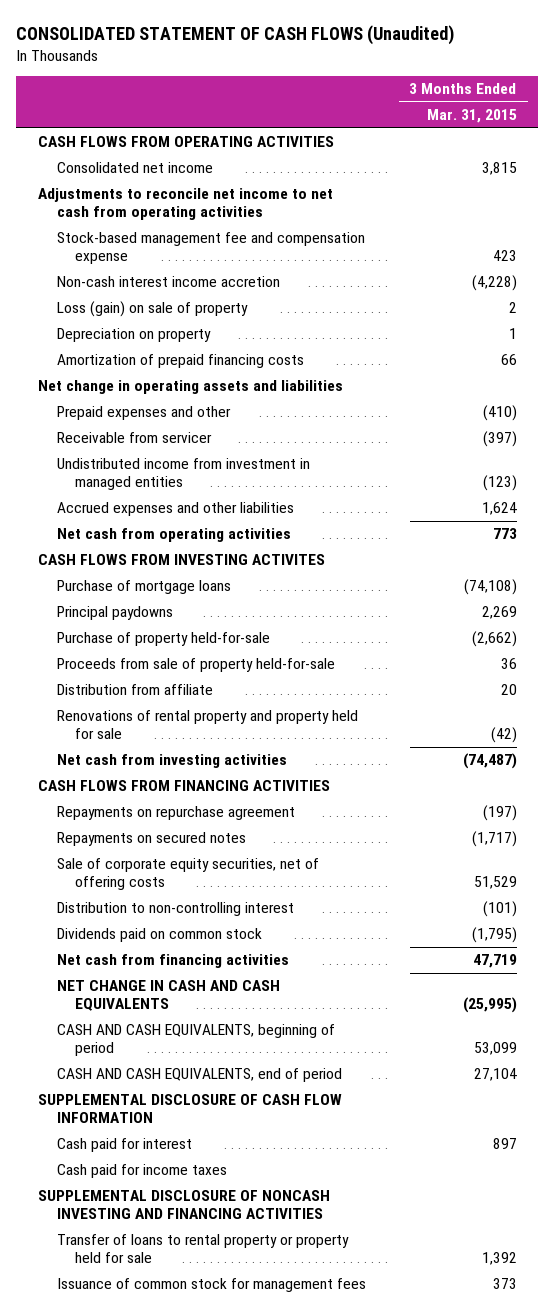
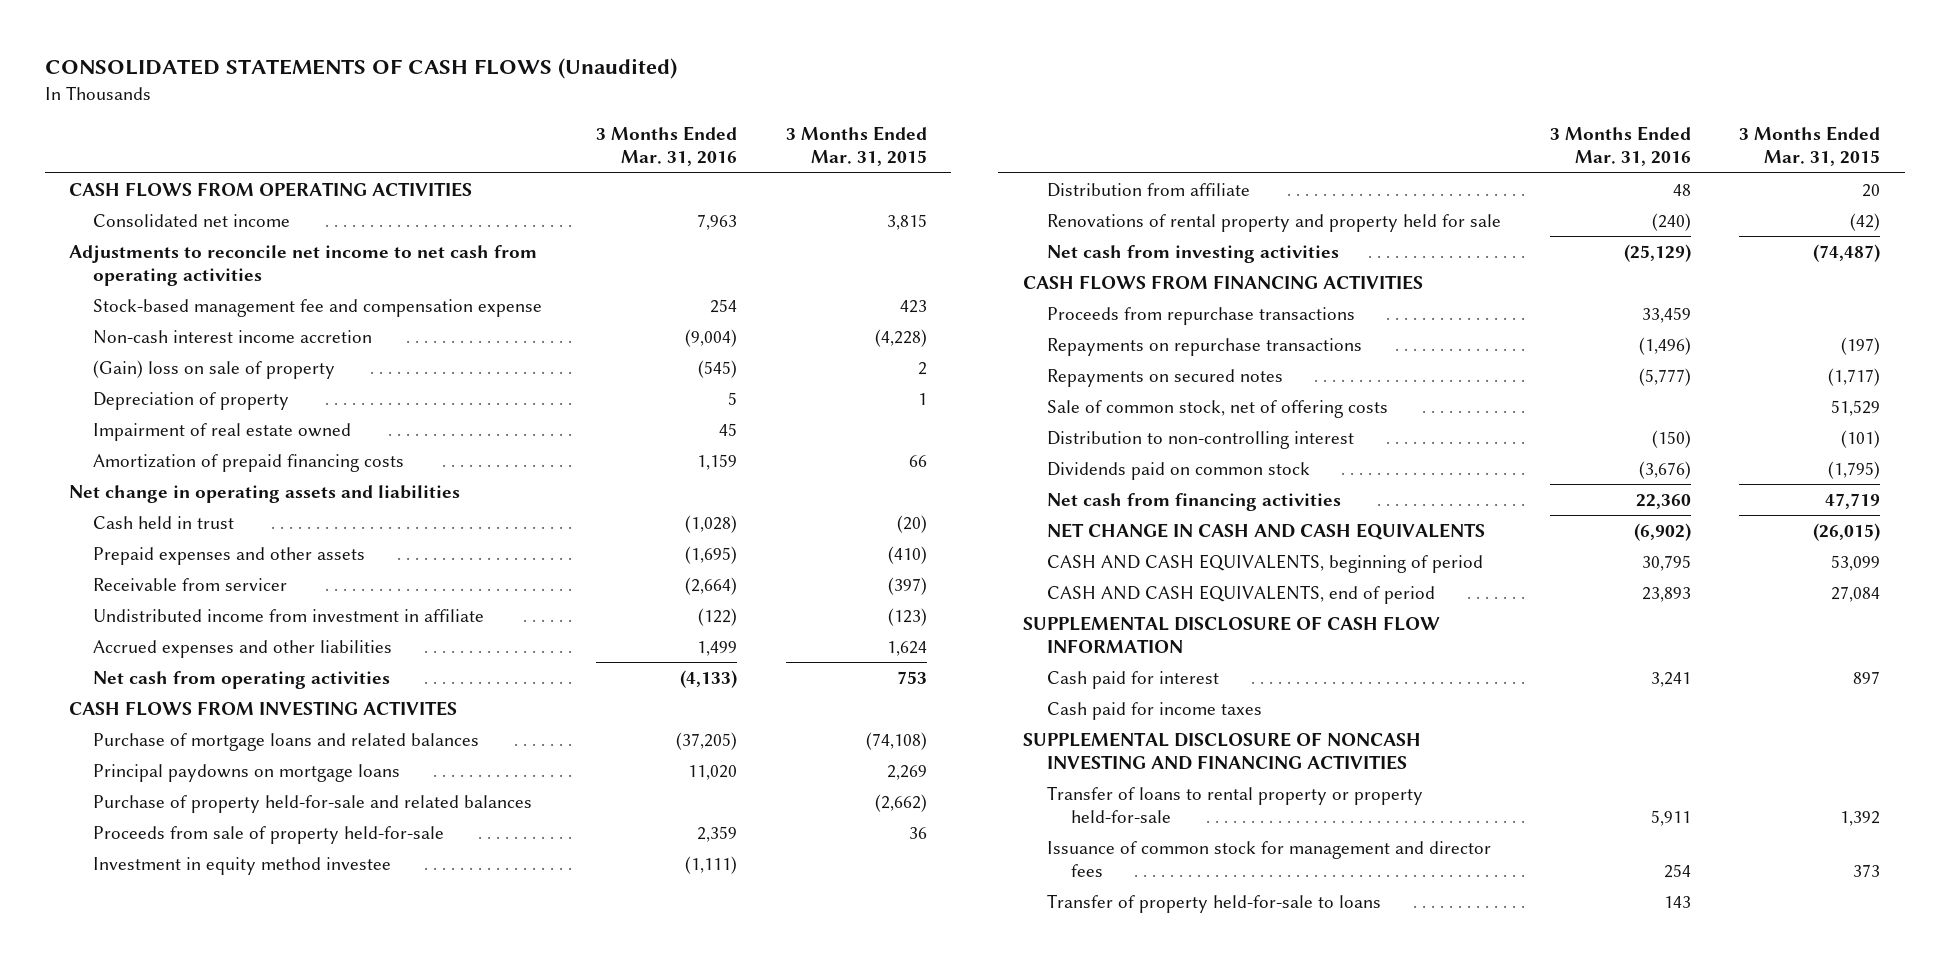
- CONSOLIDATED STATEMENT OF CASH FLOWS (Unaudited)
+ CONSOLIDATED STATEMENTS OF CASH FLOWS (Unaudited)
- | 3 Months Ended Mar. 31, 2015
+ | 3 Months Ended Mar. 31, 2016 | 3 Months Ended Mar. 31, 2015
- Loss (gain) on sale of property | 2
- Depreciation on property | 1
+ (Gain) loss on sale of property | (545) | 2
+ Depreciation of property | 5 | 1
+ Impairment of real estate owned | 45 |
- Prepaid expenses and other | (410)
+ Cash held in trust | (1,028) | (20)
+ Prepaid expenses and other assets | (1,695) | (410)
- Undistributed income from investment in managed entities | (123)
+ Undistributed income from investment in affiliate | (122) | (123)
- Net cash from operating activities | 773
+ Net cash from operating activities | (4,133) | 753
- Purchase of mortgage loans | (74,108)
- Principal paydowns | 2,269
- Purchase of property held-for-sale | (2,662)
+ Purchase of mortgage loans and related balances | (37,205) | (74,108)
+ Principal paydowns on mortgage loans | 11,020 | 2,269
+ Purchase of property held-for-sale and related balances | | (2,662)
+ Investment in equity method investee | (1,111) |
- Repayments on repurchase agreement | (197)
+ Proceeds from repurchase transactions | 33,459 |
+ Repayments on repurchase transactions | (1,496) | (197)
- Sale of corporate equity securities, net of offering costs | 51,529
+ Sale of common stock, net of offering costs | | 51,529
- NET CHANGE IN CASH AND CASH EQUIVALENTS | (25,995)
+ NET CHANGE IN CASH AND CASH EQUIVALENTS | (6,902) | (26,015)
- CASH AND CASH EQUIVALENTS, end of period | 27,104
+ CASH AND CASH EQUIVALENTS, end of period | 23,893 | 27,084
- Transfer of loans to rental property or property held for sale | 1,392
- Issuance of common stock for management fees | 373
+ Transfer of loans to rental property or property held-for-sale | 5,911 | 1,392
+ Issuance of common stock for management and director fees | 254 | 373
+ Transfer of property held-for-sale to loans | 143 |

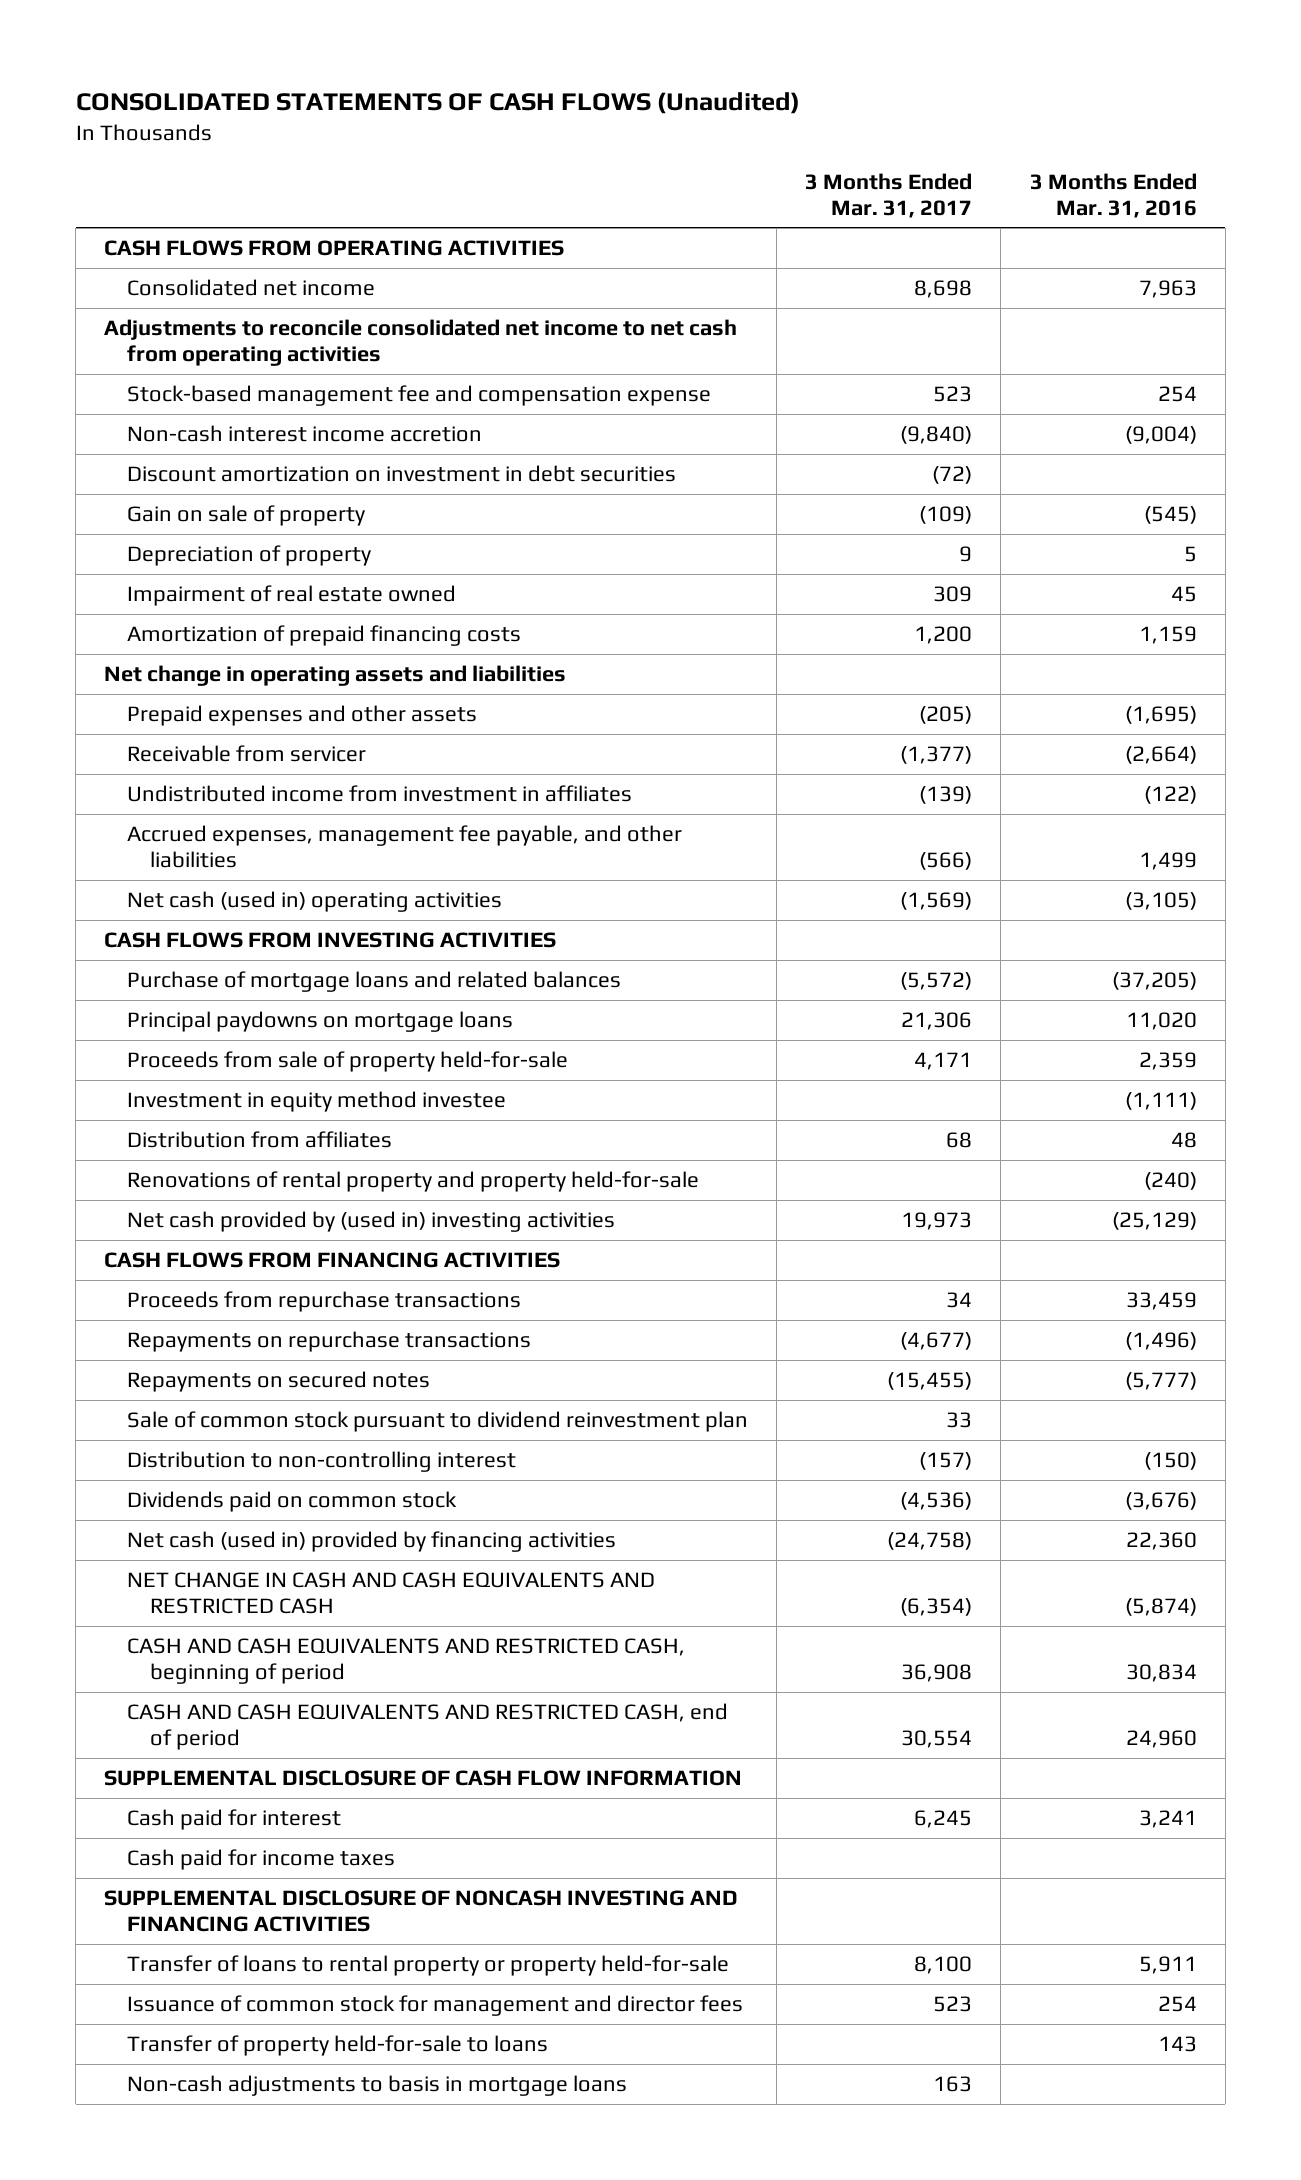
- | 3 Months Ended Mar. 31, 2016 | 3 Months Ended Mar. 31, 2015
+ | 3 Months Ended Mar. 31, 2017 | 3 Months Ended Mar. 31, 2016
- Adjustments to reconcile net income to net cash from operating activities
+ Adjustments to reconcile consolidated net income to net cash from operating activities
- (Gain) loss on sale of property | (545) | 2
+ Discount amortization on investment in debt securities | (72) |
+ Gain on sale of property | (109) | (545)
- Cash held in trust | (1,028) | (20)
- Undistributed income from investment in affiliate | (122) | (123)
- Accrued expenses and other liabilities | 1,499 | 1,624
- Net cash from operating activities | (4,133) | 753
- CASH FLOWS FROM INVESTING ACTIVITES
+ Undistributed income from investment in affiliates | (139) | (122)
+ Accrued expenses, management fee payable, and other liabilities | (566) | 1,499
+ Net cash (used in) operating activities | (1,569) | (3,105)
+ CASH FLOWS FROM INVESTING ACTIVITIES
- Purchase of property held-for-sale and related balances | | (2,662)
- Distribution from affiliate | 48 | 20
- Renovations of rental property and property held for sale | (240) | (42)
- Net cash from investing activities | (25,129) | (74,487)
+ Distribution from affiliates | 68 | 48
+ Renovations of rental property and property held-for-sale | | (240)
+ Net cash provided by (used in) investing activities | 19,973 | (25,129)
- Sale of common stock, net of offering costs | | 51,529
+ Sale of common stock pursuant to dividend reinvestment plan | 33 |
- Net cash from financing activities | 22,360 | 47,719
- NET CHANGE IN CASH AND CASH EQUIVALENTS | (6,902) | (26,015)
- CASH AND CASH EQUIVALENTS, beginning of period | 30,795 | 53,099
- CASH AND CASH EQUIVALENTS, end of period | 23,893 | 27,084
+ Net cash (used in) provided by financing activities | (24,758) | 22,360
+ NET CHANGE IN CASH AND CASH EQUIVALENTS AND RESTRICTED CASH | (6,354) | (5,874)
+ CASH AND CASH EQUIVALENTS AND RESTRICTED CASH, beginning of period | 36,908 | 30,834
+ CASH AND CASH EQUIVALENTS AND RESTRICTED CASH, end of period | 30,554 | 24,960
+ Non-cash adjustments to basis in mortgage loans | 163 |

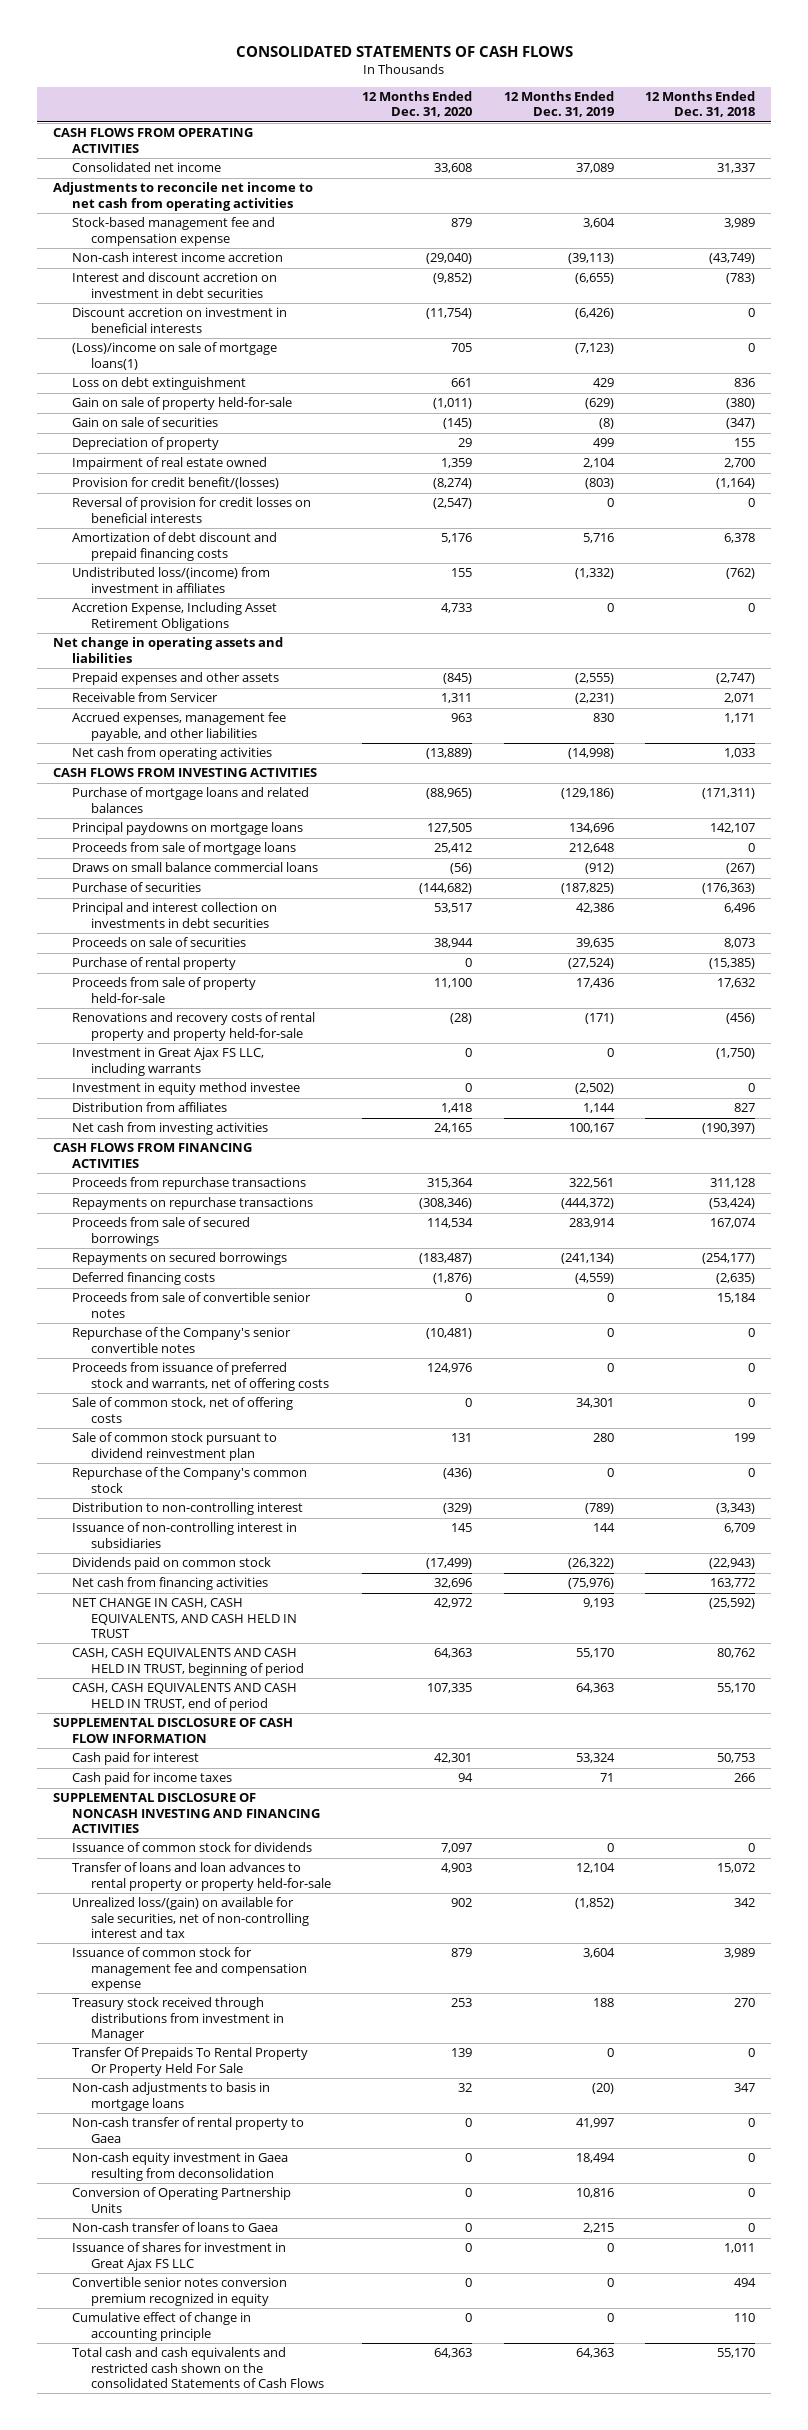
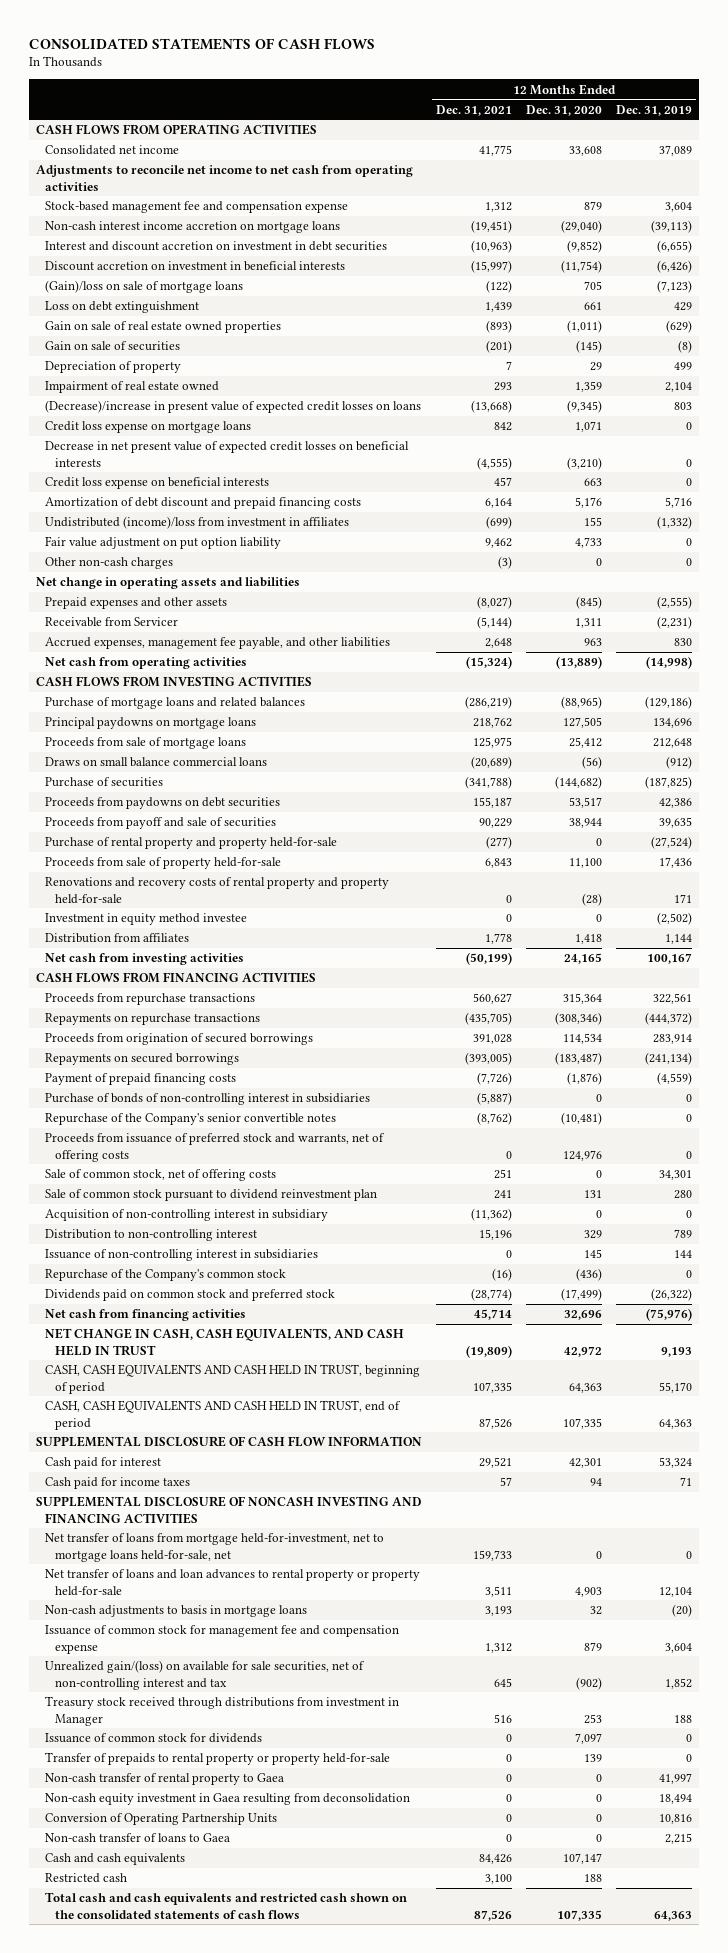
- | 12 Months Ended Dec. 31, 2020 | 12 Months Ended Dec. 31, 2019 | 12 Months Ended Dec. 31, 2018
+ | 12 Months Ended Dec. 31, 2021 | 12 Months Ended Dec. 31, 2020 | 12 Months Ended Dec. 31, 2019
- Non-cash interest income accretion | (29,040) | (39,113) | (43,749)
+ Non-cash interest income accretion on mortgage loans | (19,451) | (29,040) | (39,113)
- (Loss)/income on sale of mortgage loans(1) | 705 | (7,123) | 0
+ (Gain)/loss on sale of mortgage loans | (122) | 705 | (7,123)
- Gain on sale of property held-for-sale | (1,011) | (629) | (380)
+ Gain on sale of real estate owned properties | (893) | (1,011) | (629)
- Provision for credit benefit/(losses) | (8,274) | (803) | (1,164)
- Reversal of provision for credit losses on beneficial interests | (2,547) | 0 | 0
+ (Decrease)/increase in present value of expected credit losses on loans | (13,668) | (9,345) | 803
+ Credit loss expense on mortgage loans | 842 | 1,071 | 0
+ Decrease in net present value of expected credit losses on beneficial interests | (4,555) | (3,210) | 0
+ Credit loss expense on beneficial interests | 457 | 663 | 0
- Undistributed loss/(income) from investment in affiliates | 155 | (1,332) | (762)
- Accretion Expense, Including Asset Retirement Obligations | 4,733 | 0 | 0
+ Undistributed (income)/loss from investment in affiliates | (699) | 155 | (1,332)
+ Fair value adjustment on put option liability | 9,462 | 4,733 | 0
+ Other non-cash charges | (3) | 0 | 0
- Principal and interest collection on investments in debt securities | 53,517 | 42,386 | 6,496
- Proceeds on sale of securities | 38,944 | 39,635 | 8,073
- Purchase of rental property | 0 | (27,524) | (15,385)
+ Proceeds from paydowns on debt securities | 155,187 | 53,517 | 42,386
+ Proceeds from payoff and sale of securities | 90,229 | 38,944 | 39,635
+ Purchase of rental property and property held-for-sale | (277) | 0 | (27,524)
- Renovations and recovery costs of rental property and property held-for-sale | (28) | (171) | (456)
- Investment in Great Ajax FS LLC, including warrants | 0 | 0 | (1,750)
+ Renovations and recovery costs of rental property and property held-for-sale | 0 | (28) | 171
- Proceeds from sale of secured borrowings | 114,534 | 283,914 | 167,074
+ Proceeds from origination of secured borrowings | 391,028 | 114,534 | 283,914
- Deferred financing costs | (1,876) | (4,559) | (2,635)
- Proceeds from sale of convertible senior notes | 0 | 0 | 15,184
+ Payment of prepaid financing costs | (7,726) | (1,876) | (4,559)
+ Purchase of bonds of non-controlling interest in subsidiaries | (5,887) | 0 | 0
- Distribution to non-controlling interest | (329) | (789) | (3,343)
+ Acquisition of non-controlling interest in subsidiary | (11,362) | 0 | 0
+ Distribution to non-controlling interest | 15,196 | 329 | 789
- Dividends paid on common stock | (17,499) | (26,322) | (22,943)
moved down: Repurchase of the Company's common stock | (16) | (436) | 0
+ Dividends paid on common stock and preferred stock | (28,774) | (17,499) | (26,322)
- Transfer of loans and loan advances to rental property or property held-for-sale | 4,903 | 12,104 | 15,072
- Unrealized loss/(gain) on available for sale securities, net of non-controlling interest and tax | 902 | (1,852) | 342
+ Net transfer of loans from mortgage held-for-investment, net to mortgage loans held-for-sale, net | 159,733 | 0 | 0
+ Net transfer of loans and loan advances to rental property or property held-for-sale | 3,511 | 4,903 | 12,104
moved up: Non-cash adjustments to basis in mortgage loans | 3,193 | 32 | (20)
+ Unrealized gain/(loss) on available for sale securities, net of non-controlling interest and tax | 645 | (902) | 1,852
- Transfer Of Prepaids To Rental Property Or Property Held For Sale | 139 | 0 | 0
moved down: Issuance of common stock for dividends | 0 | 7,097 | 0
+ Transfer of prepaids to rental property or property held-for-sale | 0 | 139 | 0
- Issuance of shares for investment in Great Ajax FS LLC | 0 | 0 | 1,011
- Convertible senior notes conversion premium recognized in equity | 0 | 0 | 494
- Cumulative effect of change in accounting principle | 0 | 0 | 110
- Total cash and cash equivalents and restricted cash shown on the consolidated Statements of Cash Flows | 64,363 | 64,363 | 55,170
+ Cash and cash equivalents | 84,426 | 107,147 |
+ Restricted cash | 3,100 | 188 |
+ Total cash and cash equivalents and restricted cash shown on the consolidated statements of cash flows | 87,526 | 107,335 | 64,363

